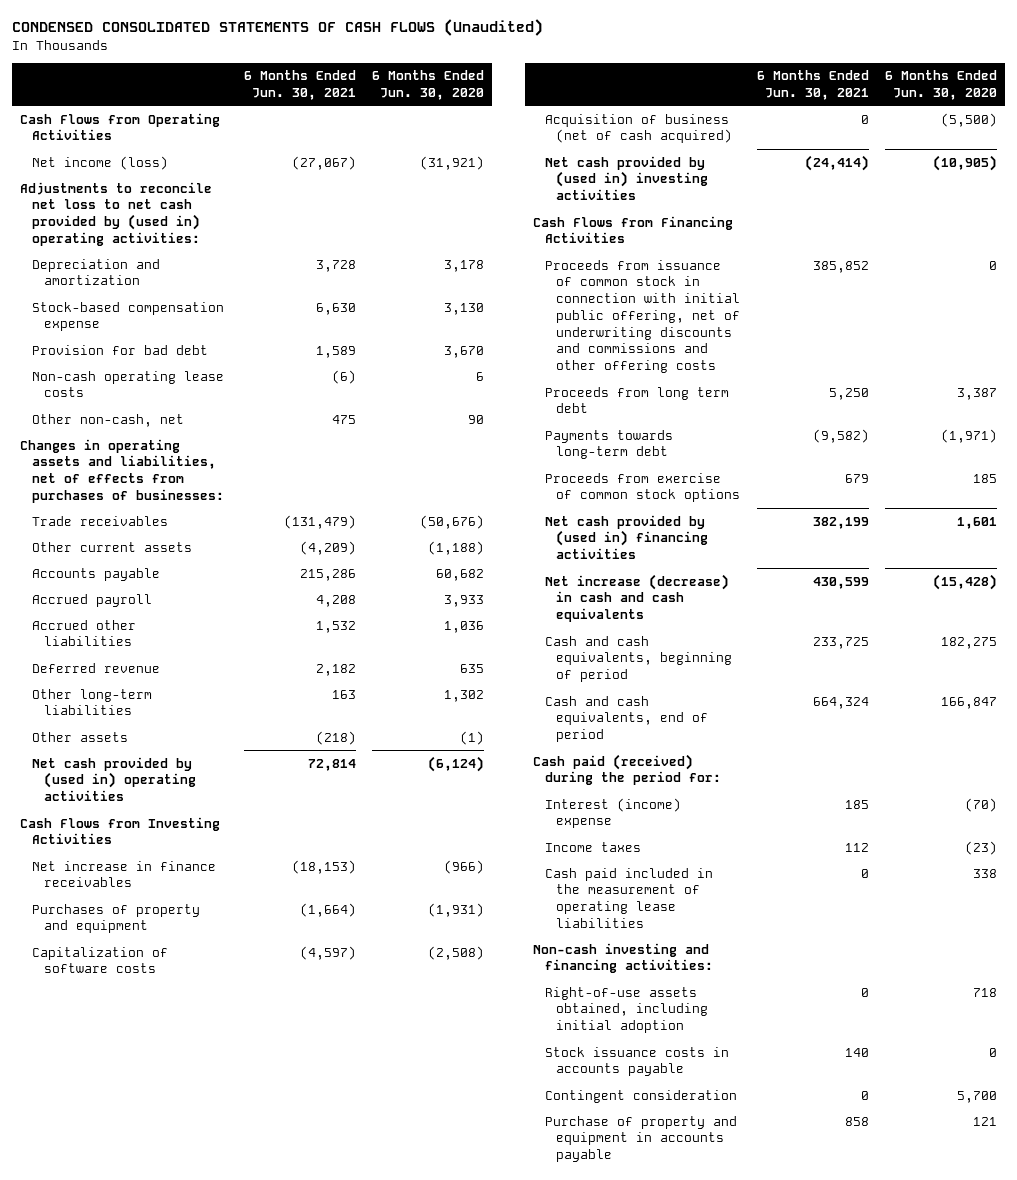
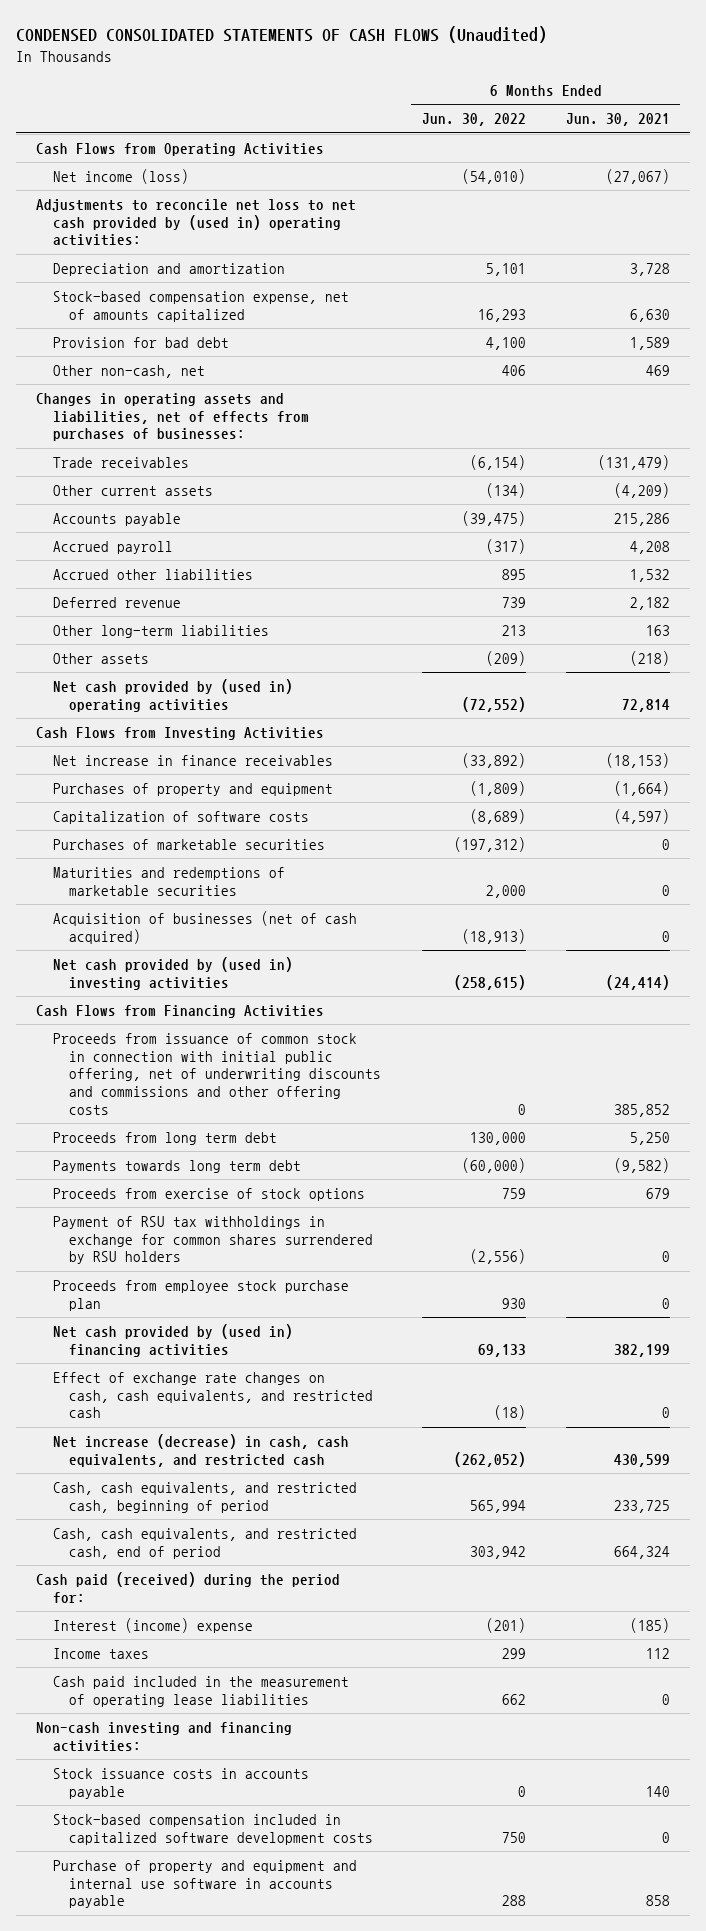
- | 6 Months Ended Jun. 30, 2021 | 6 Months Ended Jun. 30, 2020
+ | 6 Months Ended Jun. 30, 2022 | 6 Months Ended Jun. 30, 2021
- Stock-based compensation expense | 6,630 | 3,130
+ Stock-based compensation expense, net of amounts capitalized | 16,293 | 6,630
- Non-cash operating lease costs | (6) | 6
- Other non-cash, net | 475 | 90
+ Other non-cash, net | 406 | 469
- Acquisition of business (net of cash acquired) | 0 | (5,500)
+ Purchases of marketable securities | (197,312) | 0
+ Maturities and redemptions of marketable securities | 2,000 | 0
+ Acquisition of businesses (net of cash acquired) | (18,913) | 0
- Payments towards long-term debt | (9,582) | (1,971)
- Proceeds from exercise of common stock options | 679 | 185
+ Payments towards long term debt | (60,000) | (9,582)
+ Proceeds from exercise of stock options | 759 | 679
+ Payment of RSU tax withholdings in exchange for common shares surrendered by RSU holders | (2,556) | 0
+ Proceeds from employee stock purchase plan | 930 | 0
- Net increase (decrease) in cash and cash equivalents | 430,599 | (15,428)
- Cash and cash equivalents, beginning of period | 233,725 | 182,275
- Cash and cash equivalents, end of period | 664,324 | 166,847
+ Effect of exchange rate changes on cash, cash equivalents, and restricted cash | (18) | 0
+ Net increase (decrease) in cash, cash equivalents, and restricted cash | (262,052) | 430,599
+ Cash, cash equivalents, and restricted cash, beginning of period | 565,994 | 233,725
+ Cash, cash equivalents, and restricted cash, end of period | 303,942 | 664,324
- Interest (income) expense | 185 | (70)
+ Interest (income) expense | (201) | (185)
- Right-of-use assets obtained, including initial adoption | 0 | 718
- Contingent consideration | 0 | 5,700
- Purchase of property and equipment in accounts payable | 858 | 121
+ Stock-based compensation included in capitalized software development costs | 750 | 0
+ Purchase of property and equipment and internal use software in accounts payable | 288 | 858

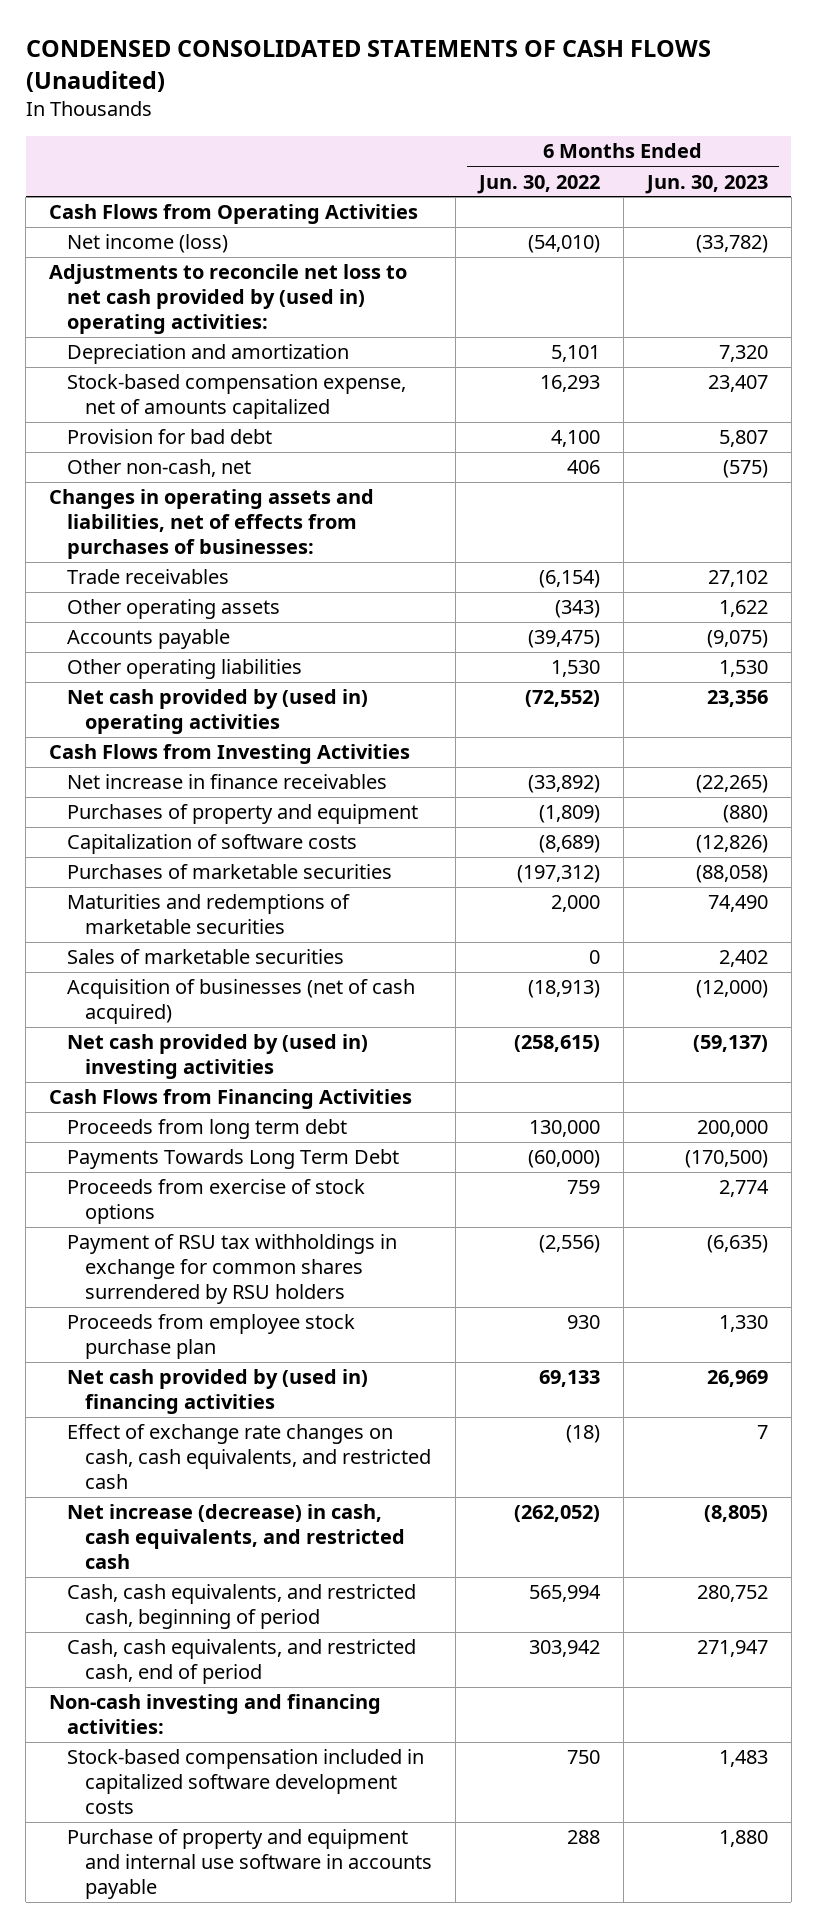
- | 6 Months Ended Jun. 30, 2022 | 6 Months Ended Jun. 30, 2021
+ | 6 Months Ended Jun. 30, 2022 | 6 Months Ended Jun. 30, 2023
- Other current assets | (134) | (4,209)
+ Other operating assets | (343) | 1,622
- Accrued payroll | (317) | 4,208
- Accrued other liabilities | 895 | 1,532
- Deferred revenue | 739 | 2,182
- Other long-term liabilities | 213 | 163
- Other assets | (209) | (218)
+ Other operating liabilities | 1,530 | 1,530
+ Sales of marketable securities | 0 | 2,402
- Proceeds from issuance of common stock in connection with initial public offering, net of underwriting discounts and commissions and other offering costs | 0 | 385,852
- Payments towards long term debt | (60,000) | (9,582)
+ Payments Towards Long Term Debt | (60,000) | (170,500)
- Cash paid (received) during the period for:
- Interest (income) expense | (201) | (185)
- Income taxes | 299 | 112
- Cash paid included in the measurement of operating lease liabilities | 662 | 0
- Stock issuance costs in accounts payable | 0 | 140

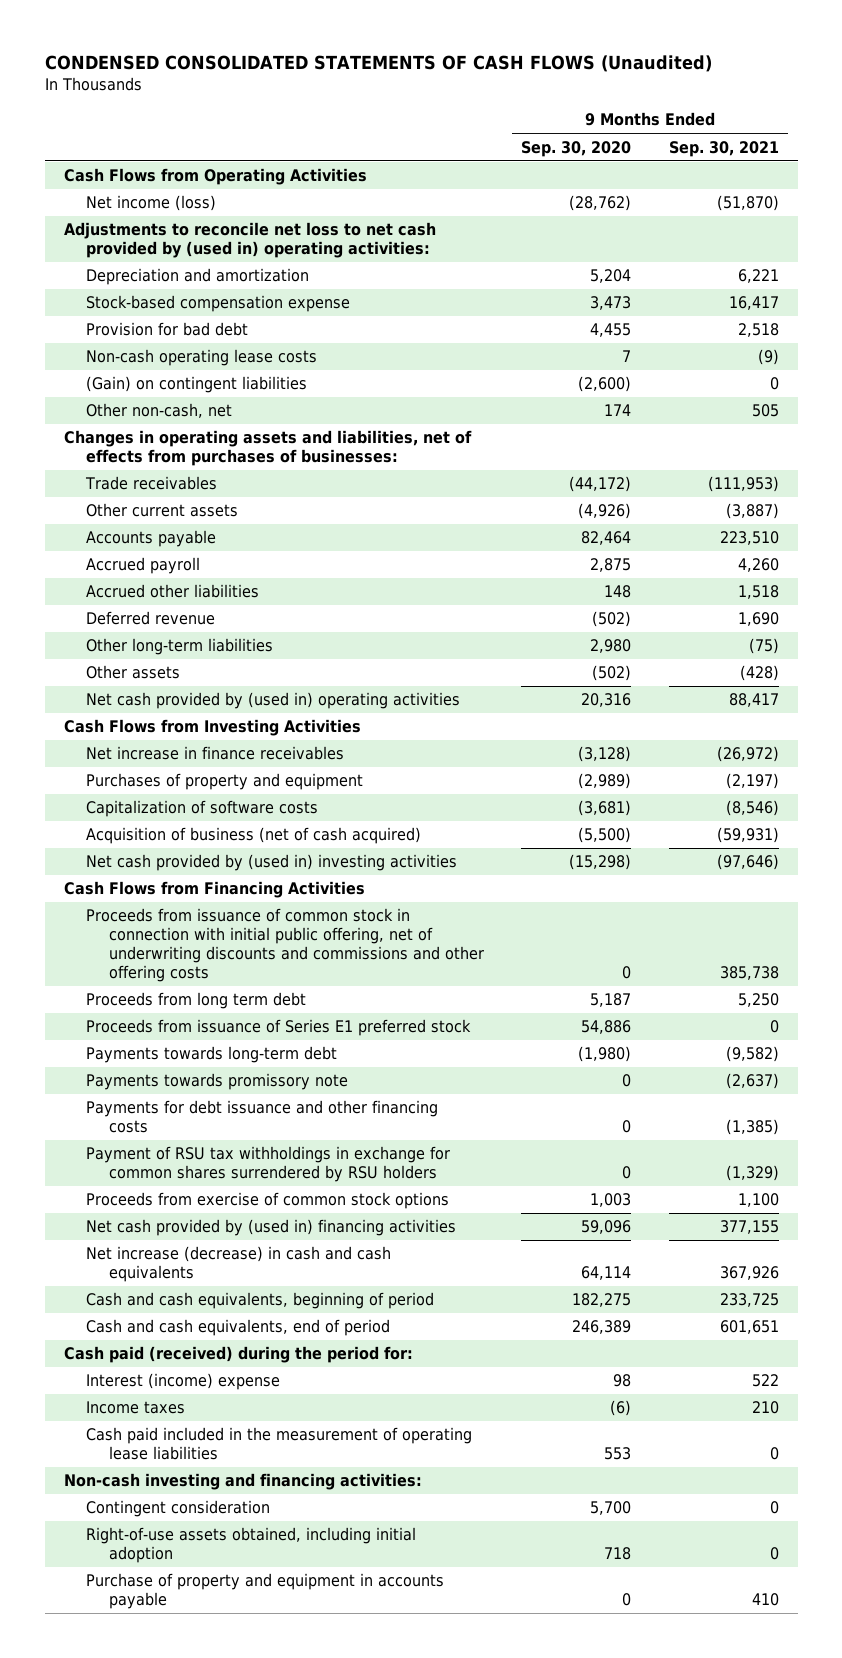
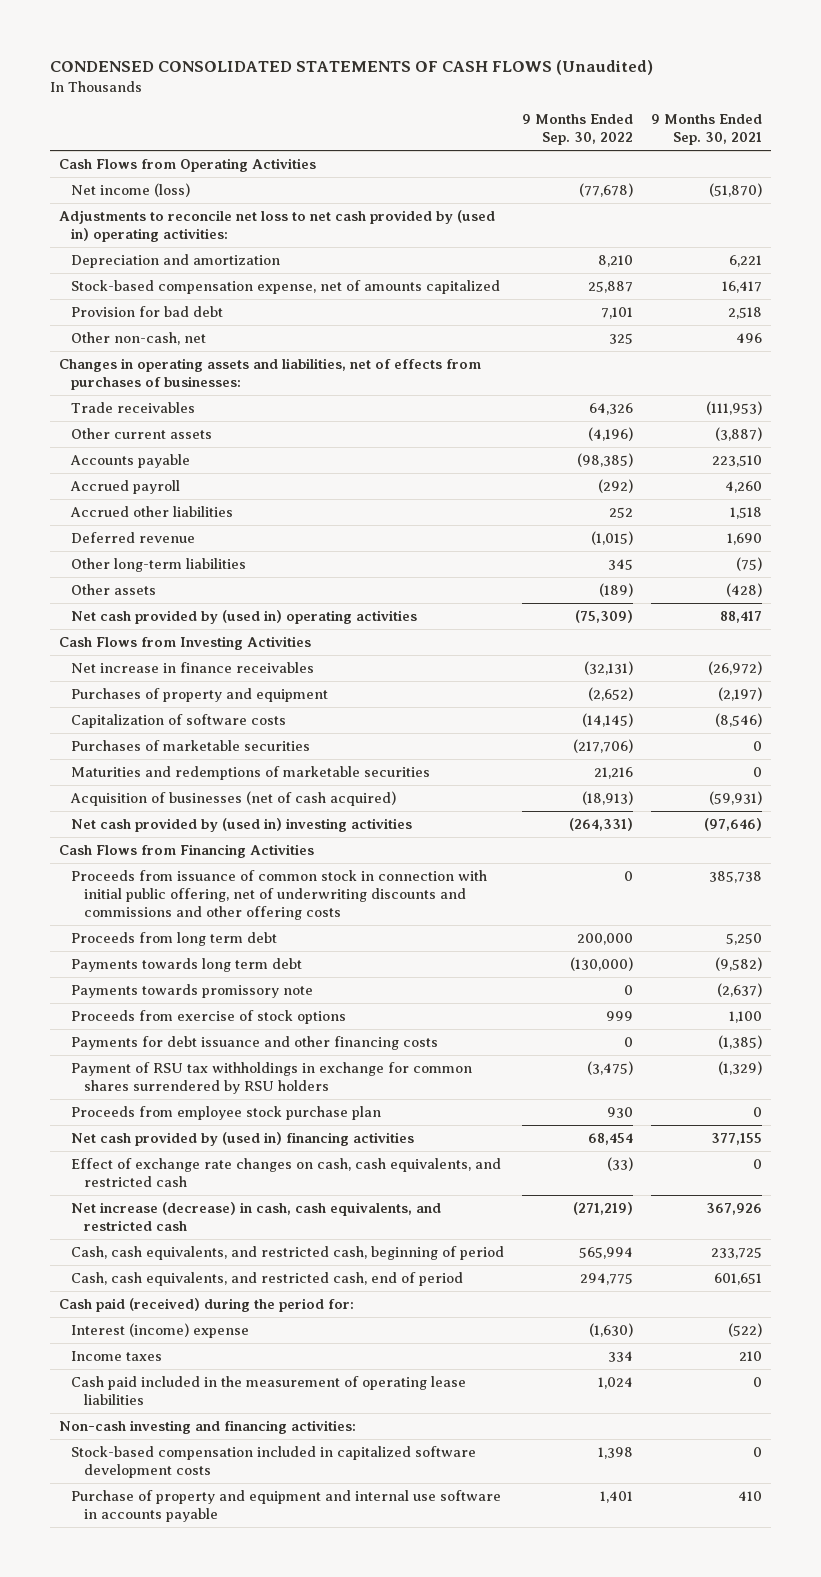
- | 9 Months Ended Sep. 30, 2020 | 9 Months Ended Sep. 30, 2021
+ | 9 Months Ended Sep. 30, 2022 | 9 Months Ended Sep. 30, 2021
- Stock-based compensation expense | 3,473 | 16,417
+ Stock-based compensation expense, net of amounts capitalized | 25,887 | 16,417
- Non-cash operating lease costs | 7 | (9)
- (Gain) on contingent liabilities | (2,600) | 0
- Other non-cash, net | 174 | 505
+ Other non-cash, net | 325 | 496
- Acquisition of business (net of cash acquired) | (5,500) | (59,931)
+ Purchases of marketable securities | (217,706) | 0
+ Maturities and redemptions of marketable securities | 21,216 | 0
+ Acquisition of businesses (net of cash acquired) | (18,913) | (59,931)
- Proceeds from issuance of Series E1 preferred stock | 54,886 | 0
- Payments towards long-term debt | (1,980) | (9,582)
+ Payments towards long term debt | (130,000) | (9,582)
+ Proceeds from exercise of stock options | 999 | 1,100
- Proceeds from exercise of common stock options | 1,003 | 1,100
+ Proceeds from employee stock purchase plan | 930 | 0
- Net increase (decrease) in cash and cash equivalents | 64,114 | 367,926
- Cash and cash equivalents, beginning of period | 182,275 | 233,725
- Cash and cash equivalents, end of period | 246,389 | 601,651
+ Effect of exchange rate changes on cash, cash equivalents, and restricted cash | (33) | 0
+ Net increase (decrease) in cash, cash equivalents, and restricted cash | (271,219) | 367,926
+ Cash, cash equivalents, and restricted cash, beginning of period | 565,994 | 233,725
+ Cash, cash equivalents, and restricted cash, end of period | 294,775 | 601,651
- Interest (income) expense | 98 | 522
+ Interest (income) expense | (1,630) | (522)
- Contingent consideration | 5,700 | 0
- Right-of-use assets obtained, including initial adoption | 718 | 0
- Purchase of property and equipment in accounts payable | 0 | 410
+ Stock-based compensation included in capitalized software development costs | 1,398 | 0
+ Purchase of property and equipment and internal use software in accounts payable | 1,401 | 410

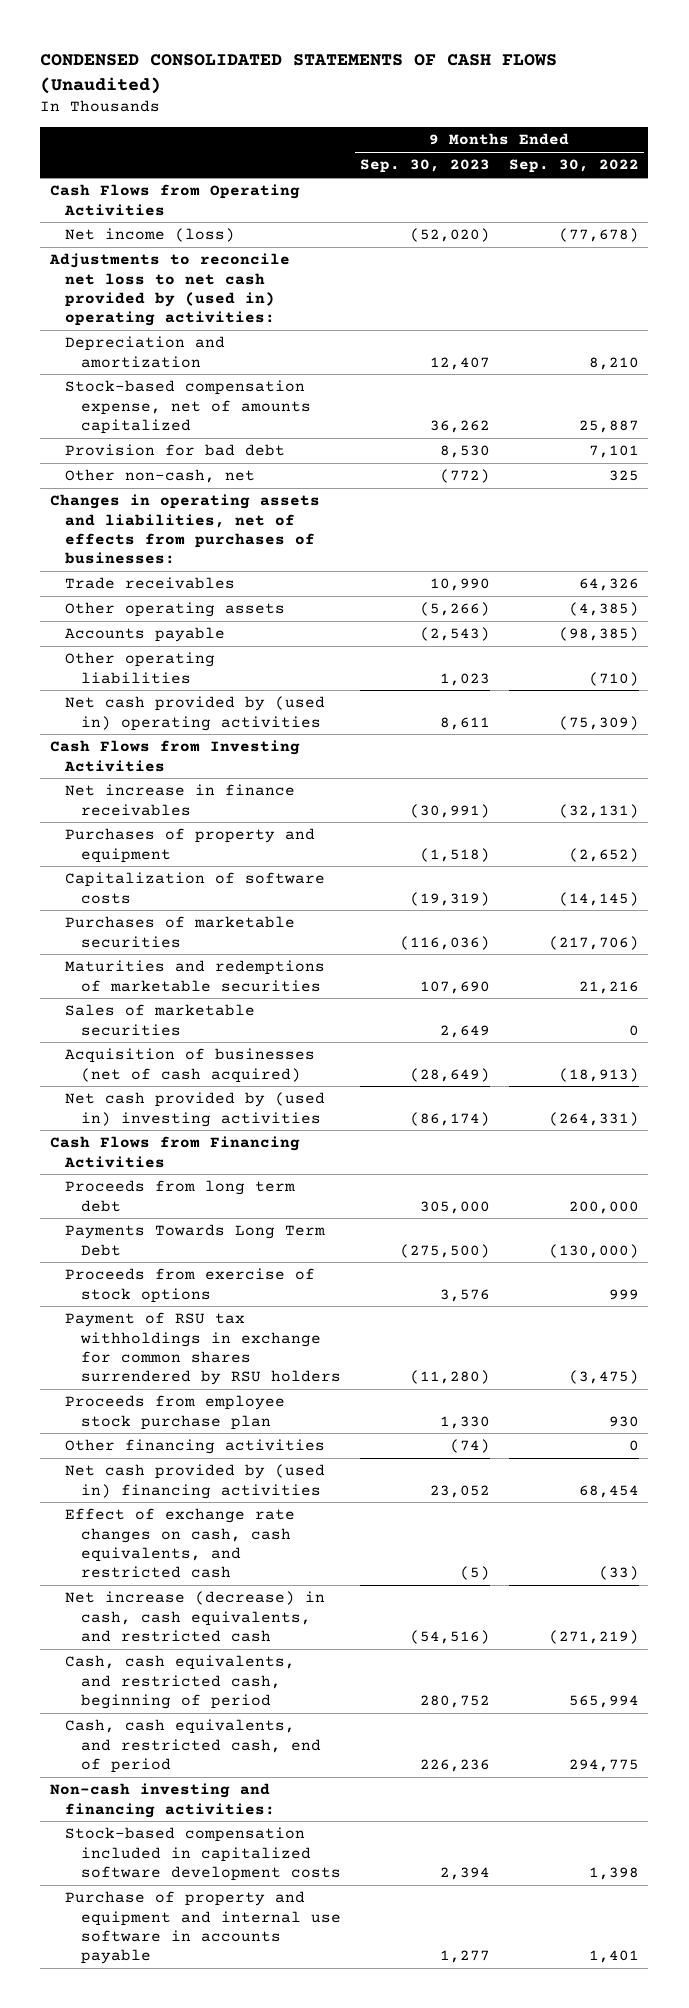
- | 9 Months Ended Sep. 30, 2022 | 9 Months Ended Sep. 30, 2021
+ | 9 Months Ended Sep. 30, 2023 | 9 Months Ended Sep. 30, 2022
- Other current assets | (4,196) | (3,887)
+ Other operating assets | (5,266) | (4,385)
- Accrued payroll | (292) | 4,260
- Accrued other liabilities | 252 | 1,518
- Deferred revenue | (1,015) | 1,690
- Other long-term liabilities | 345 | (75)
- Other assets | (189) | (428)
+ Other operating liabilities | 1,023 | (710)
+ Sales of marketable securities | 2,649 | 0
- Proceeds from issuance of common stock in connection with initial public offering, net of underwriting discounts and commissions and other offering costs | 0 | 385,738
- Payments towards long term debt | (130,000) | (9,582)
- Payments towards promissory note | 0 | (2,637)
+ Payments Towards Long Term Debt | (275,500) | (130,000)
- Payments for debt issuance and other financing costs | 0 | (1,385)
+ Other financing activities | (74) | 0
- Cash paid (received) during the period for:
- Interest (income) expense | (1,630) | (522)
- Income taxes | 334 | 210
- Cash paid included in the measurement of operating lease liabilities | 1,024 | 0

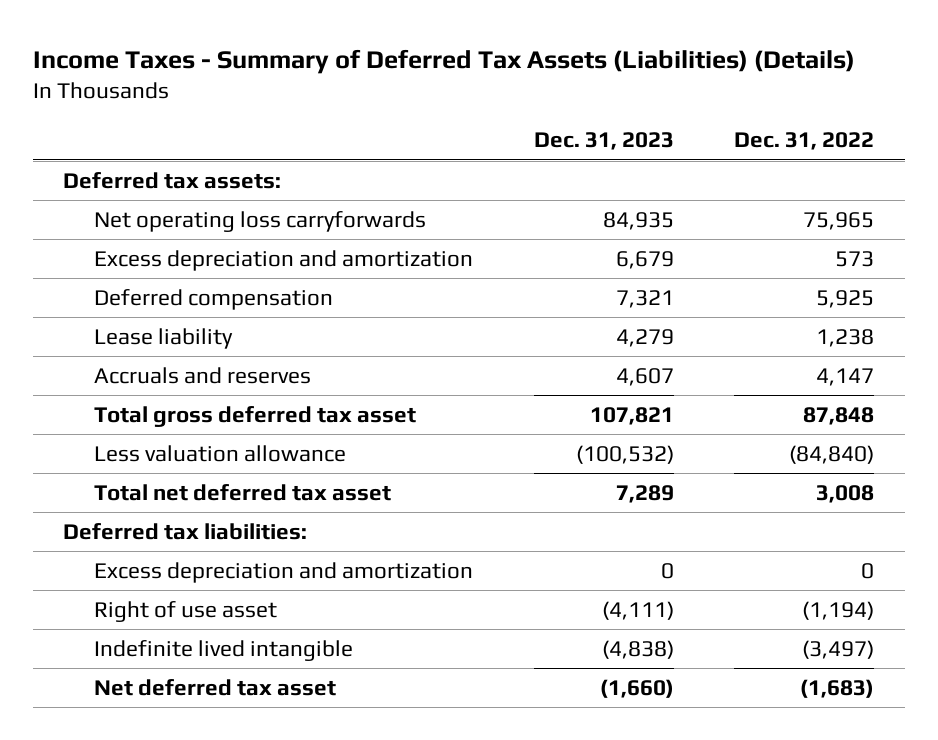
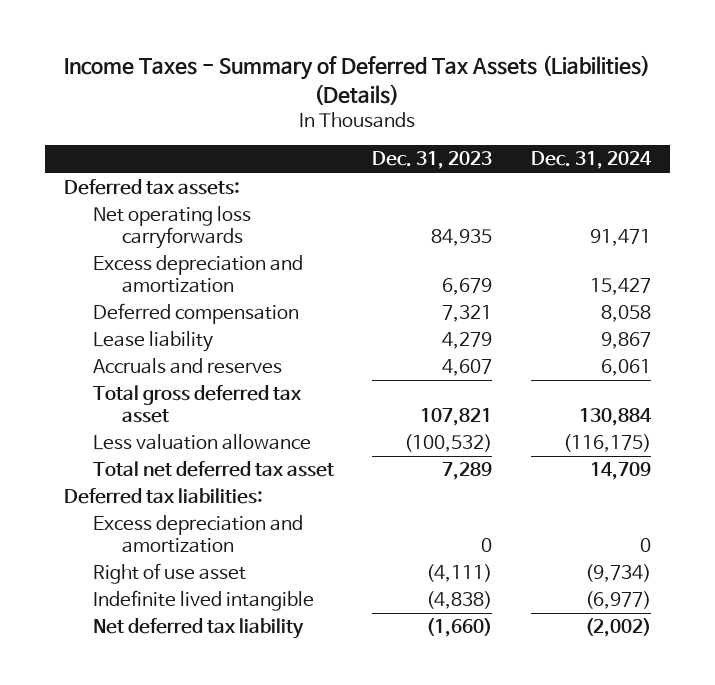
- | Dec. 31, 2023 | Dec. 31, 2022
+ | Dec. 31, 2023 | Dec. 31, 2024
- Net deferred tax asset | (1,660) | (1,683)
+ Net deferred tax liability | (1,660) | (2,002)

